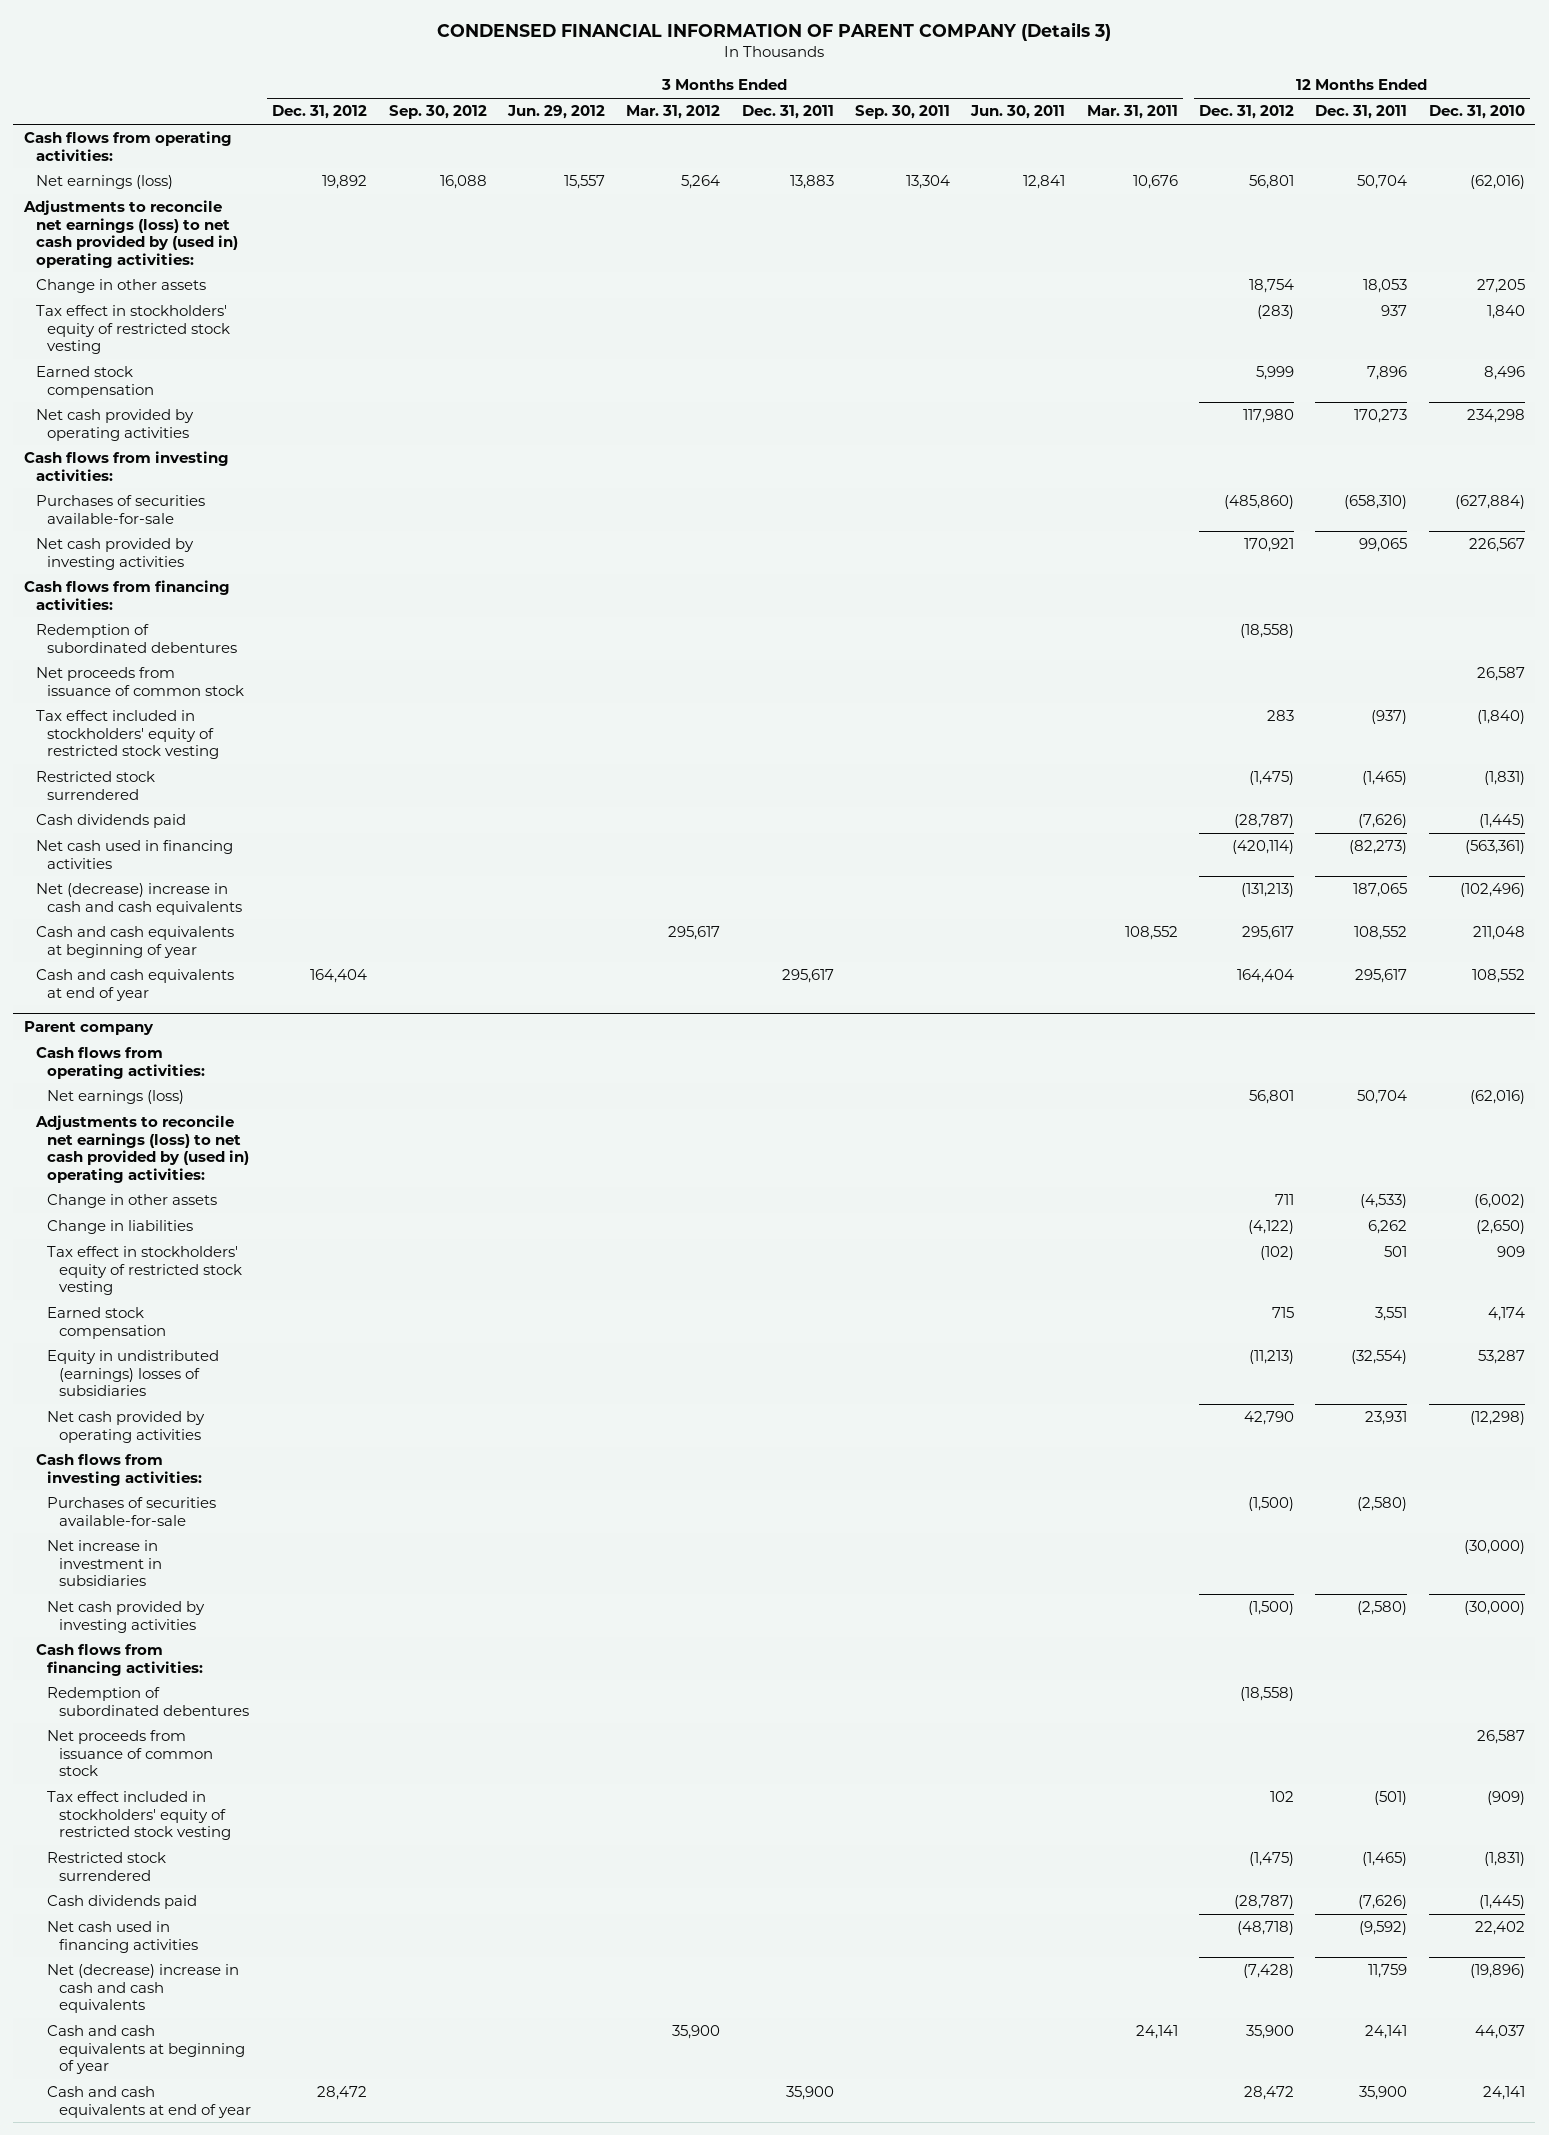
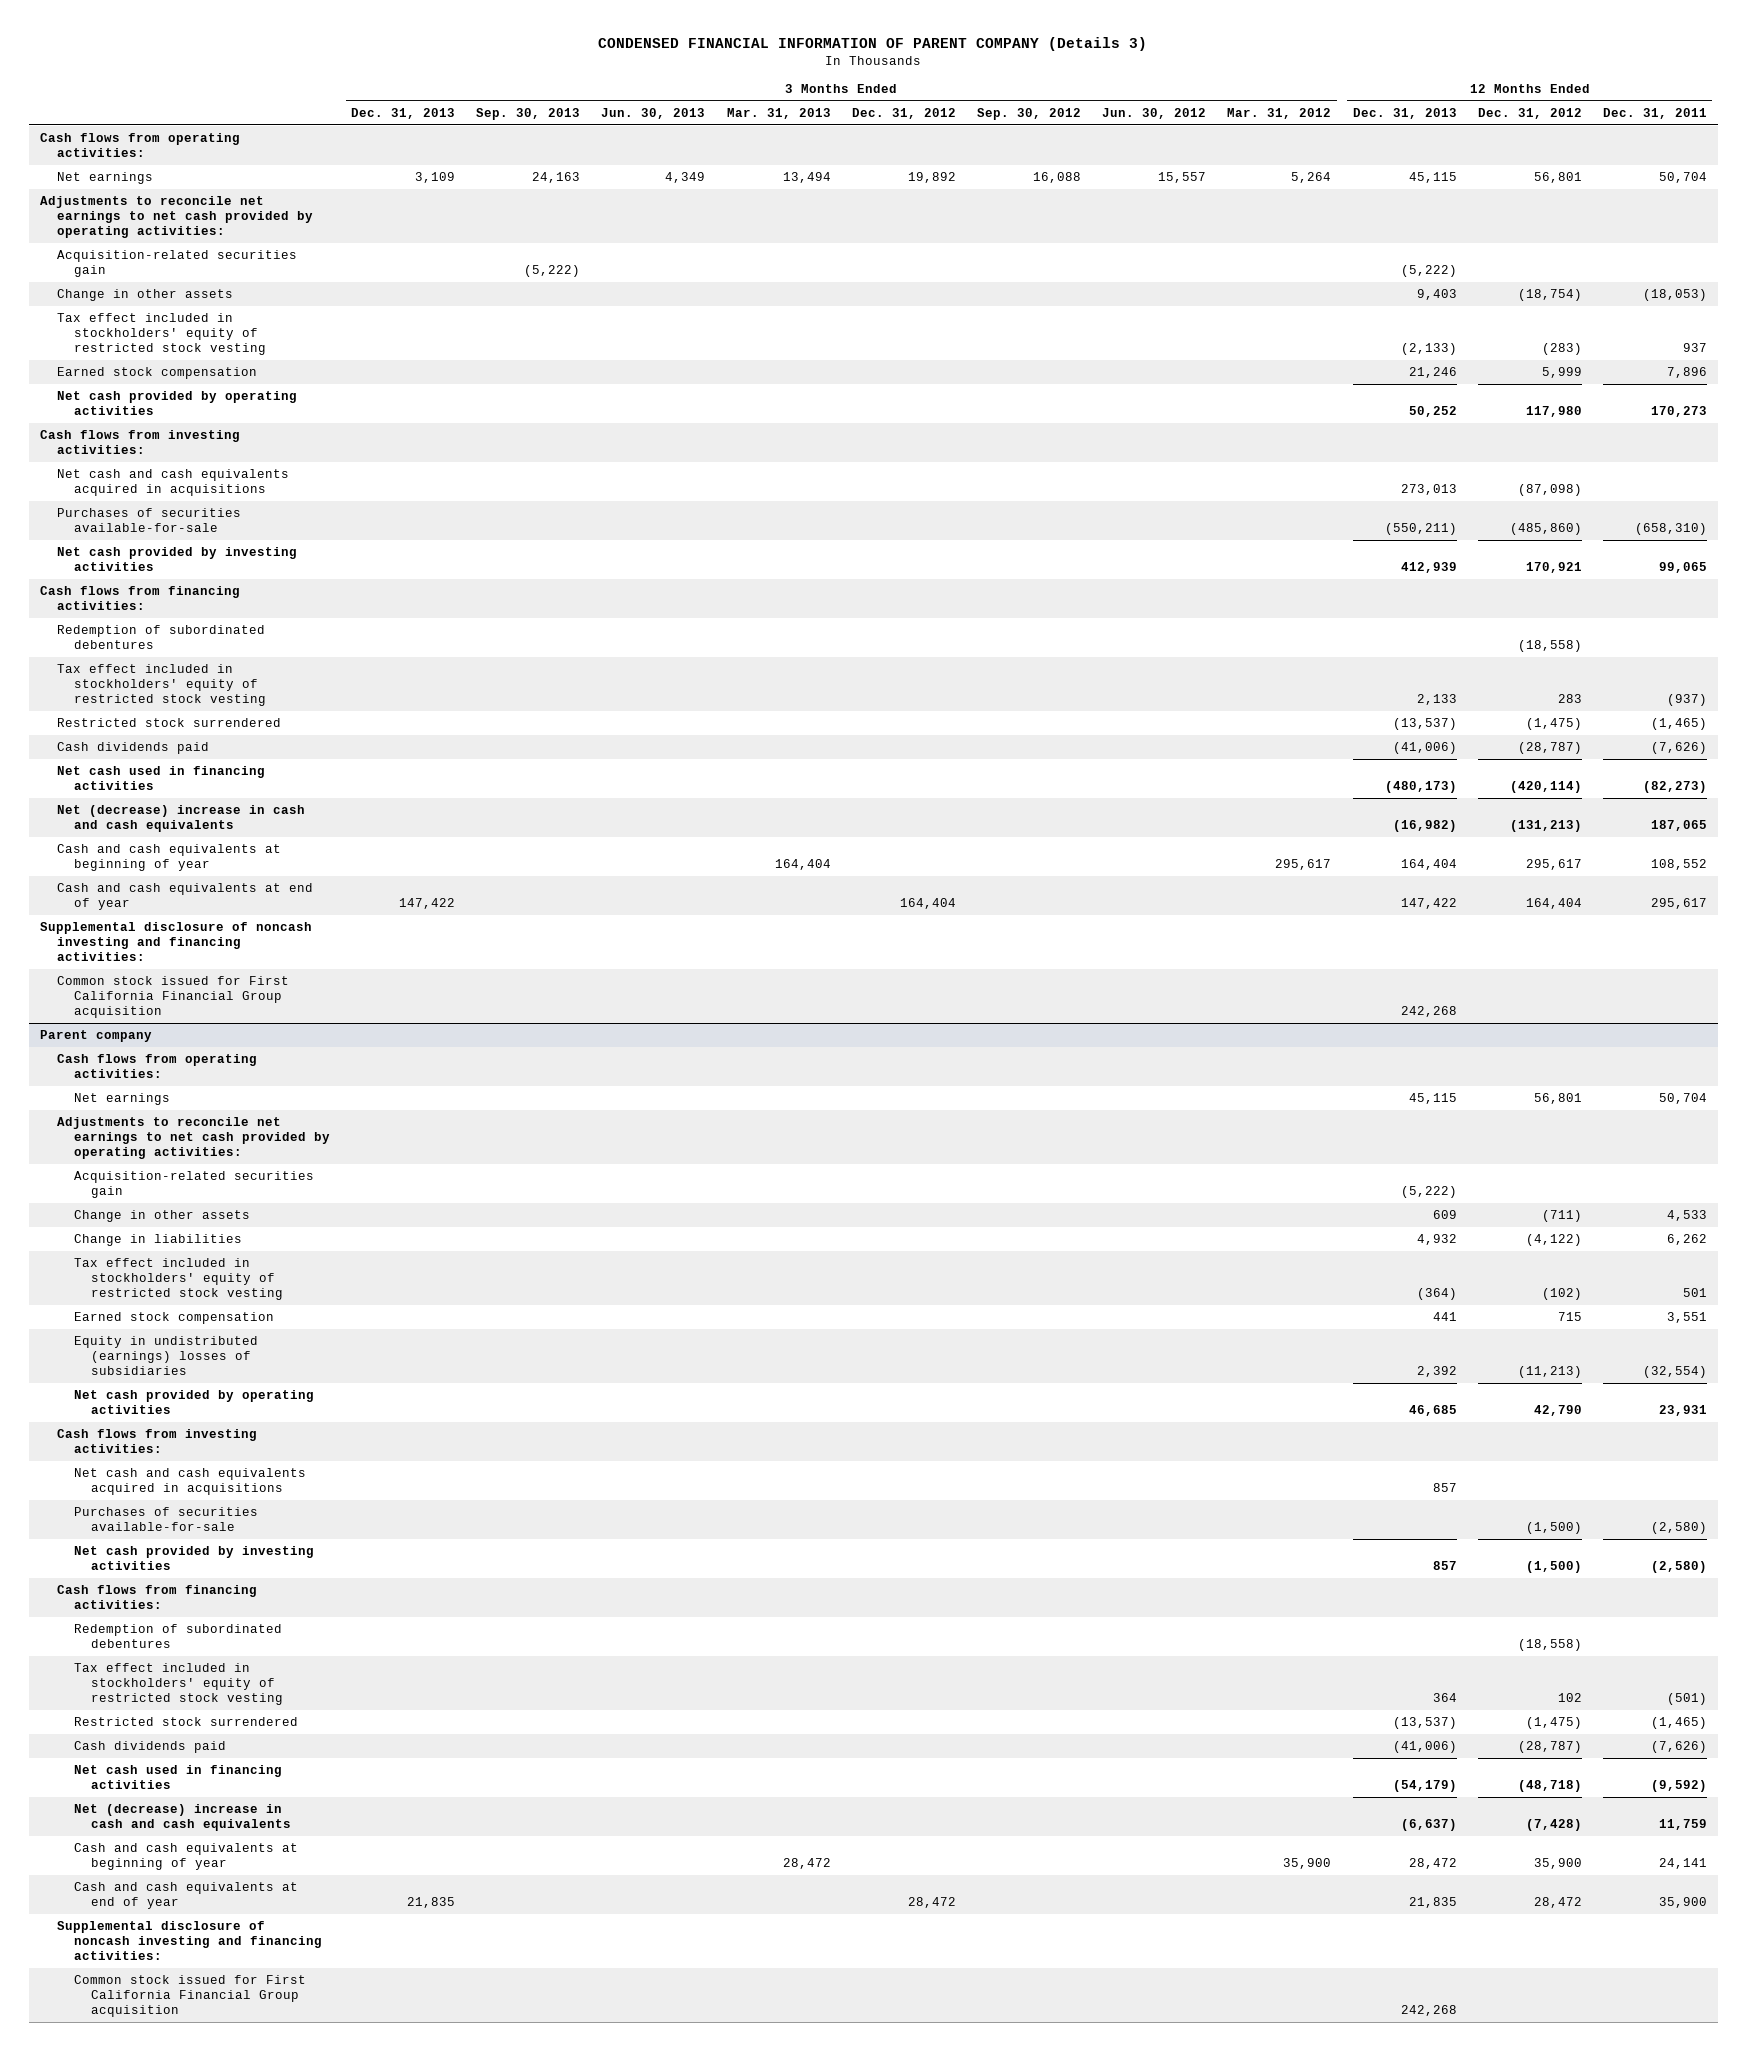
- | 3 Months Ended Dec. 31, 2012 | 3 Months Ended Sep. 30, 2012 | 3 Months Ended Jun. 29, 2012 | 3 Months Ended Mar. 31, 2012 | 3 Months Ended Dec. 31, 2011 | 3 Months Ended Sep. 30, 2011 | 3 Months Ended Jun. 30, 2011 | 3 Months Ended Mar. 31, 2011 | 12 Months Ended Dec. 31, 2012 | 12 Months Ended Dec. 31, 2011 | 12 Months Ended Dec. 31, 2010
+ | 3 Months Ended Dec. 31, 2013 | 3 Months Ended Sep. 30, 2013 | 3 Months Ended Jun. 30, 2013 | 3 Months Ended Mar. 31, 2013 | 3 Months Ended Dec. 31, 2012 | 3 Months Ended Sep. 30, 2012 | 3 Months Ended Jun. 30, 2012 | 3 Months Ended Mar. 31, 2012 | 12 Months Ended Dec. 31, 2013 | 12 Months Ended Dec. 31, 2012 | 12 Months Ended Dec. 31, 2011
- Net earnings (loss) | 19,892 | 16,088 | 15,557 | 5,264 | 13,883 | 13,304 | 12,841 | 10,676 | 56,801 | 50,704 | (62,016)
- Adjustments to reconcile net earnings (loss) to net cash provided by (used in) operating activities:
- Change in other assets | | | | | | | | | 18,754 | 18,053 | 27,205
- Tax effect in stockholders' equity of restricted stock vesting | | | | | | | | | (283) | 937 | 1,840
+ Net earnings | 3,109 | 24,163 | 4,349 | 13,494 | 19,892 | 16,088 | 15,557 | 5,264 | 45,115 | 56,801 | 50,704
+ Adjustments to reconcile net earnings to net cash provided by operating activities:
+ Acquisition-related securities gain | | (5,222) | | | | | | | (5,222) | |
+ Change in other assets | | | | | | | | | 9,403 | (18,754) | (18,053)
+ Tax effect included in stockholders' equity of restricted stock vesting | | | | | | | | | (2,133) | (283) | 937
+ Net cash and cash equivalents acquired in acquisitions | | | | | | | | | 273,013 | (87,098) |
- Net proceeds from issuance of common stock | | | | | | | | | | | 26,587
+ Supplemental disclosure of noncash investing and financing activities:
+ Common stock issued for First California Financial Group acquisition | | | | | | | | | 242,268 | |
@ Parent company
- Net earnings (loss) | | | | | | | | | 56,801 | 50,704 | (62,016)
- Adjustments to reconcile net earnings (loss) to net cash provided by (used in) operating activities:
- Change in other assets | | | | | | | | | 711 | (4,533) | (6,002)
+ Net earnings | | | | | | | | | 45,115 | 56,801 | 50,704
+ Adjustments to reconcile net earnings to net cash provided by operating activities:
+ Acquisition-related securities gain | | | | | | | | | (5,222) | |
+ Change in other assets | | | | | | | | | 609 | (711) | 4,533
- Tax effect in stockholders' equity of restricted stock vesting | | | | | | | | | (102) | 501 | 909
+ Tax effect included in stockholders' equity of restricted stock vesting | | | | | | | | | (364) | (102) | 501
+ Net cash and cash equivalents acquired in acquisitions | | | | | | | | | 857 | |
- Net increase in investment in subsidiaries | | | | | | | | | | | (30,000)
- Net proceeds from issuance of common stock | | | | | | | | | | | 26,587
+ Supplemental disclosure of noncash investing and financing activities:
+ Common stock issued for First California Financial Group acquisition | | | | | | | | | 242,268 | |

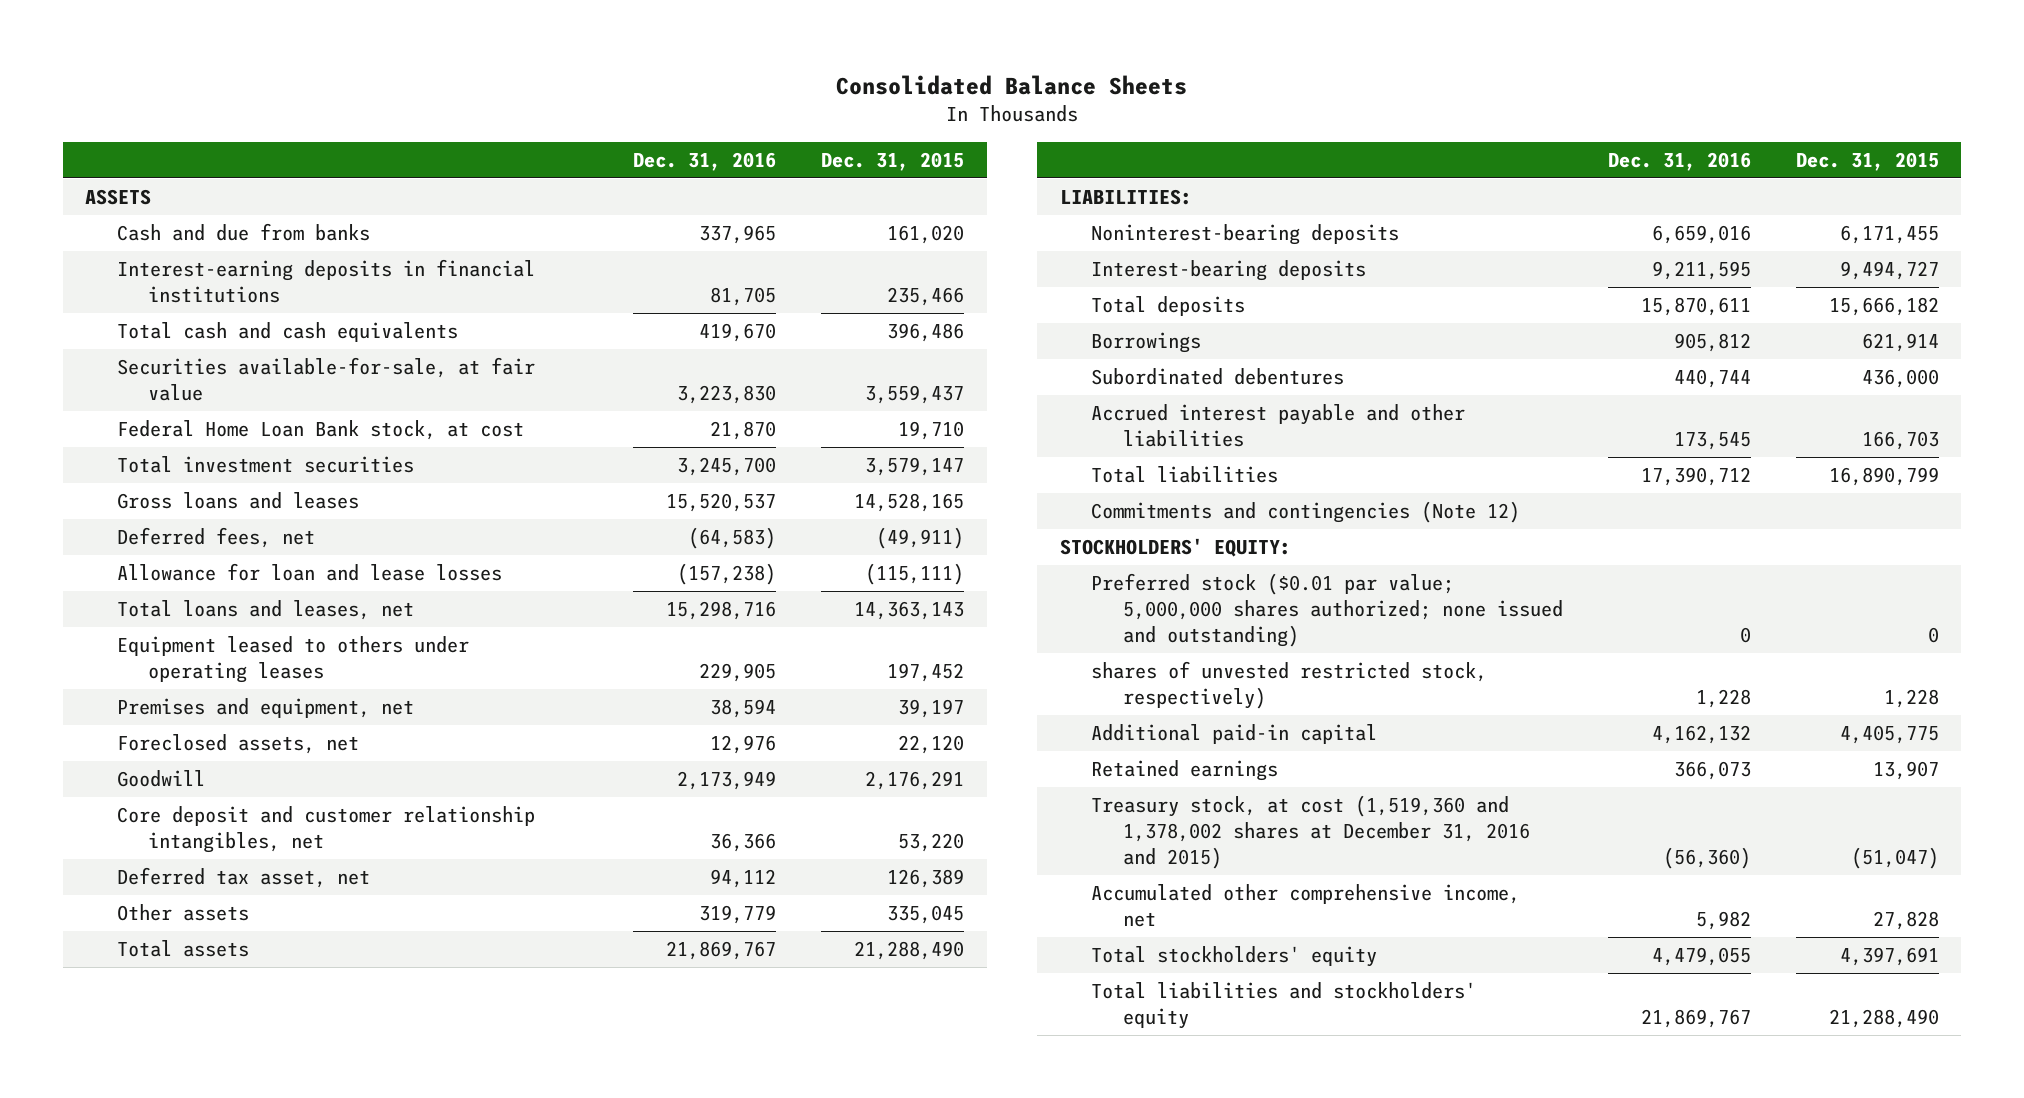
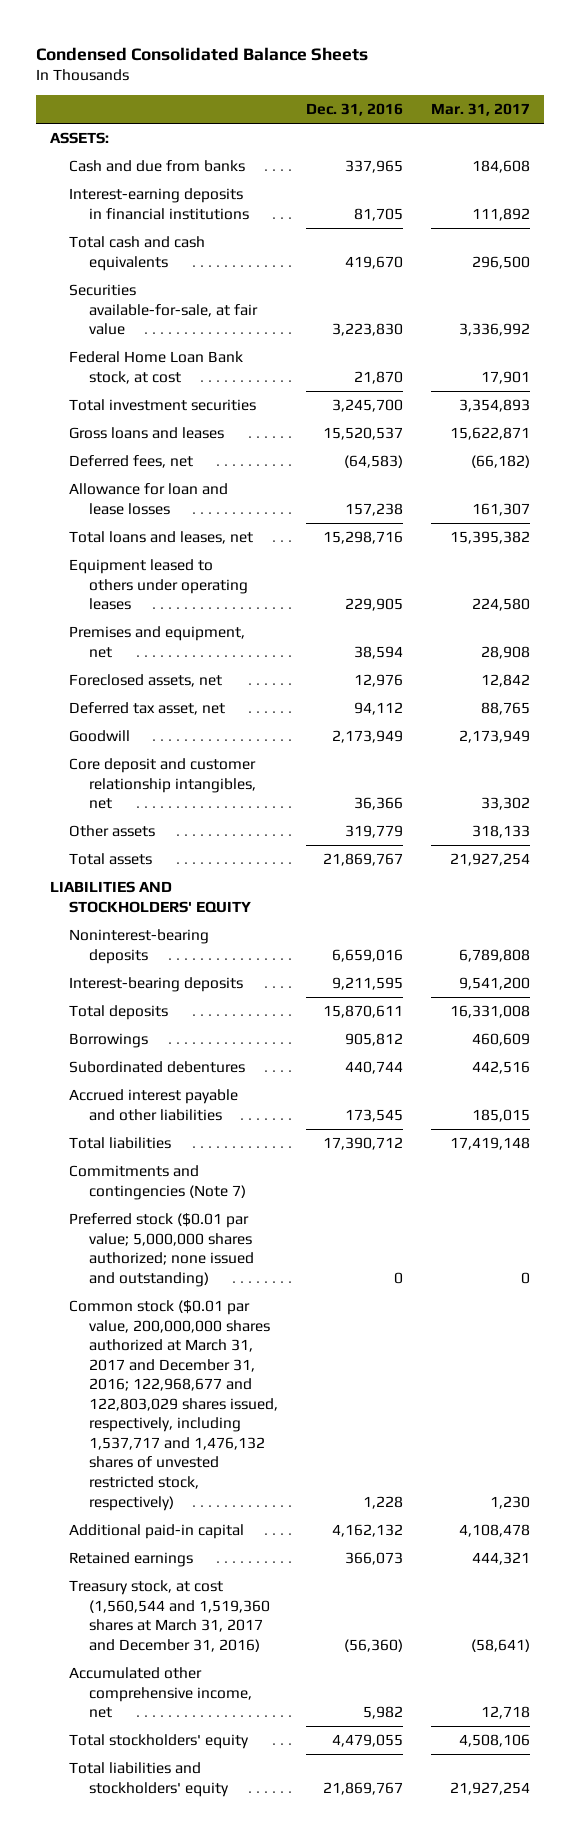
- Consolidated Balance Sheets
+ Condensed Consolidated Balance Sheets
- | Dec. 31, 2016 | Dec. 31, 2015
+ | Dec. 31, 2016 | Mar. 31, 2017
- ASSETS
+ ASSETS:
- Allowance for loan and lease losses | (157,238) | (115,111)
+ Allowance for loan and lease losses | 157,238 | 161,307
moved up: Deferred tax asset, net | 94,112 | 88,765
- LIABILITIES:
+ LIABILITIES AND STOCKHOLDERS' EQUITY
- Commitments and contingencies (Note 12)
- STOCKHOLDERS' EQUITY:
+ Commitments and contingencies (Note 7)
- shares of unvested restricted stock, respectively) | 1,228 | 1,228
+ Common stock ($0.01 par value, 200,000,000 shares authorized at March 31, 2017 and December 31, 2016; 122,968,677 and 122,803,029 shares issued, respectively, including 1,537,717 and 1,476,132 shares of unvested restricted stock, respectively) | 1,228 | 1,230
- Treasury stock, at cost (1,519,360 and 1,378,002 shares at December 31, 2016 and 2015) | (56,360) | (51,047)
+ Treasury stock, at cost (1,560,544 and 1,519,360 shares at March 31, 2017 and December 31, 2016) | (56,360) | (58,641)

